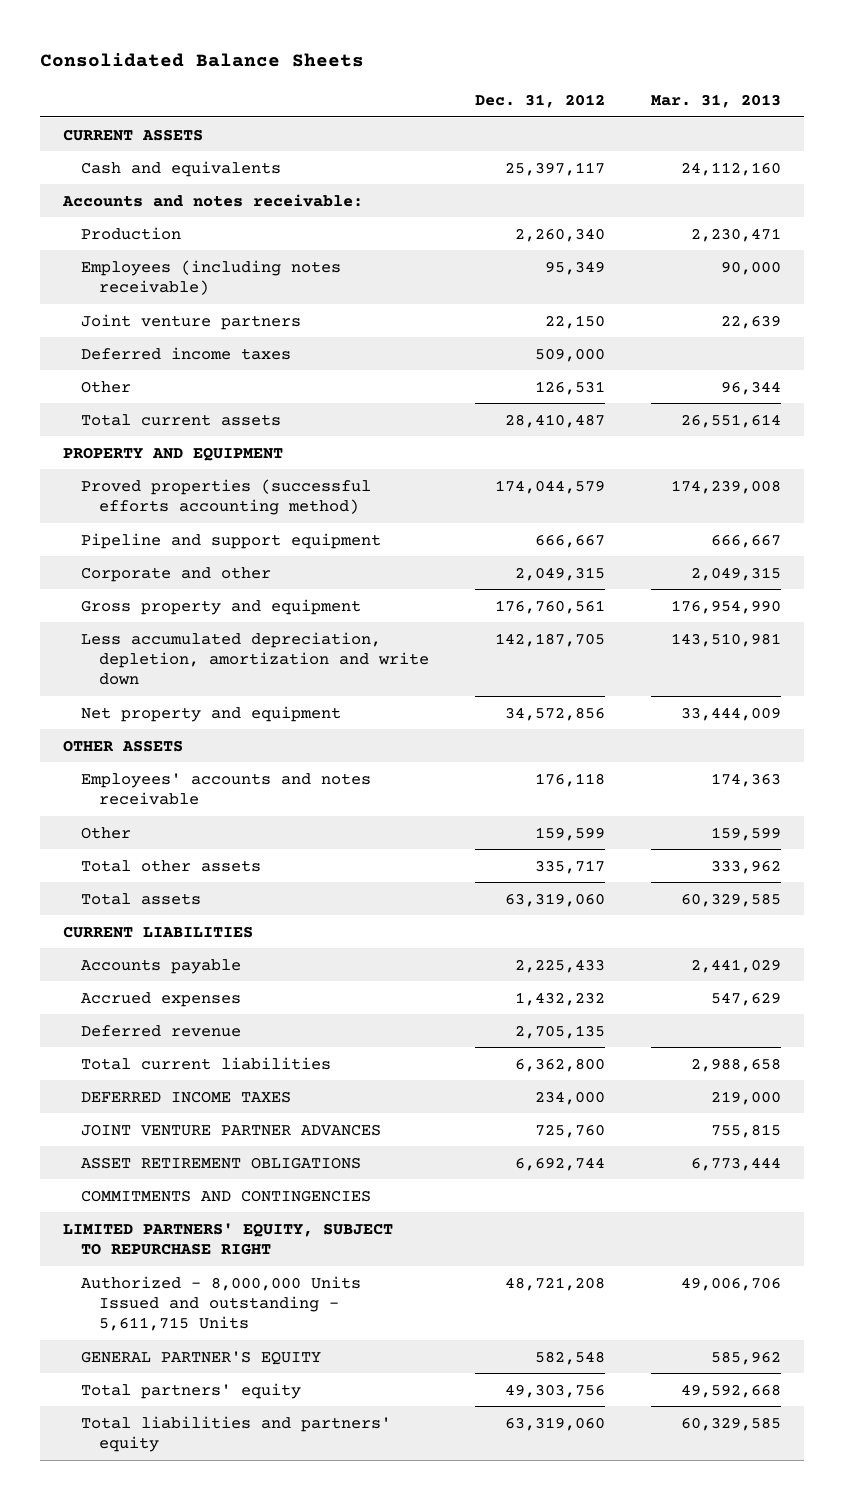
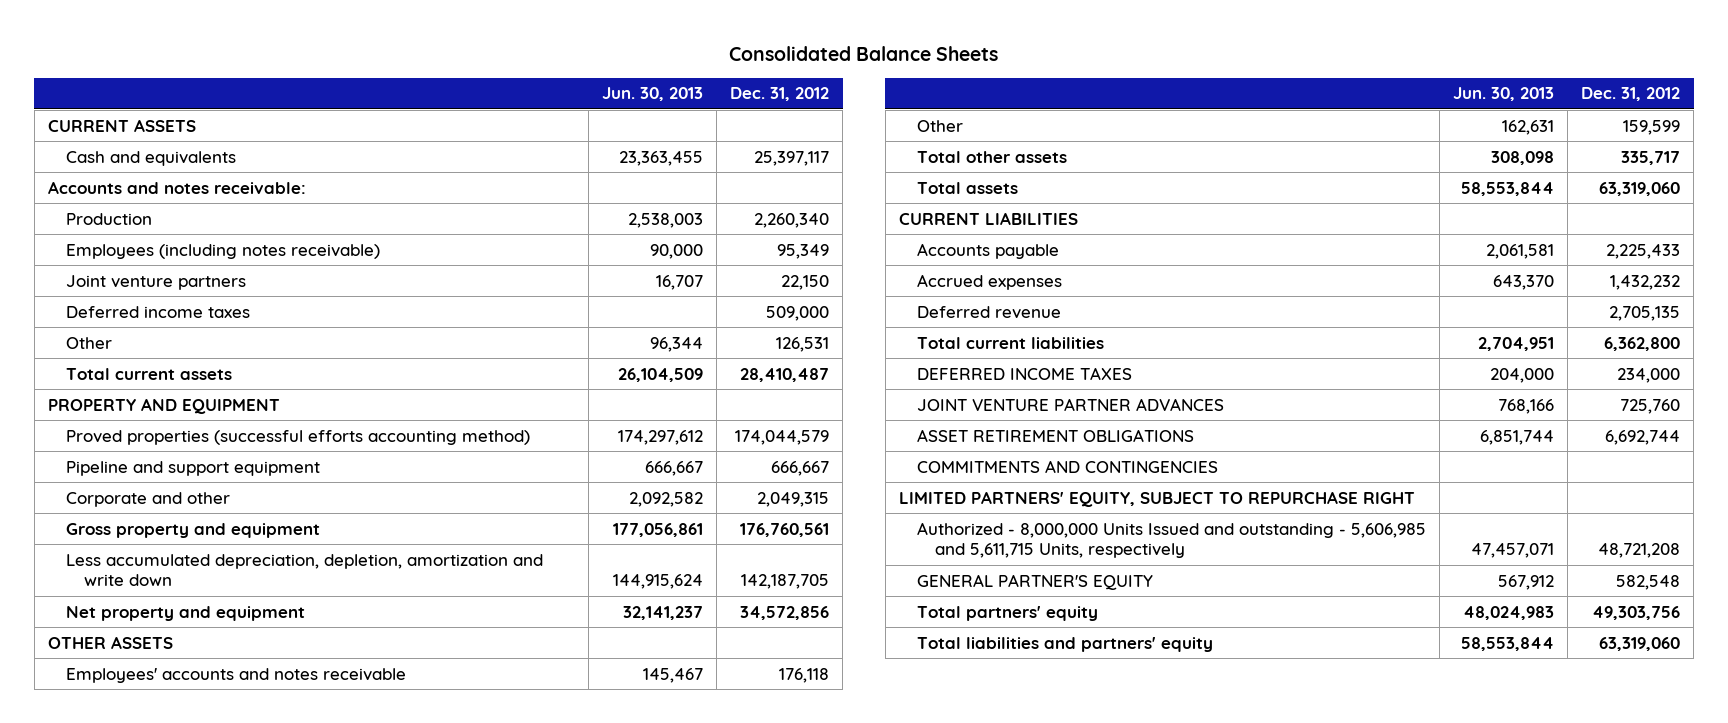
- | Dec. 31, 2012 | Mar. 31, 2013
+ | Jun. 30, 2013 | Dec. 31, 2012
- Authorized - 8,000,000 Units Issued and outstanding - 5,611,715 Units | 48,721,208 | 49,006,706
+ Authorized - 8,000,000 Units Issued and outstanding - 5,606,985 and 5,611,715 Units, respectively | 47,457,071 | 48,721,208

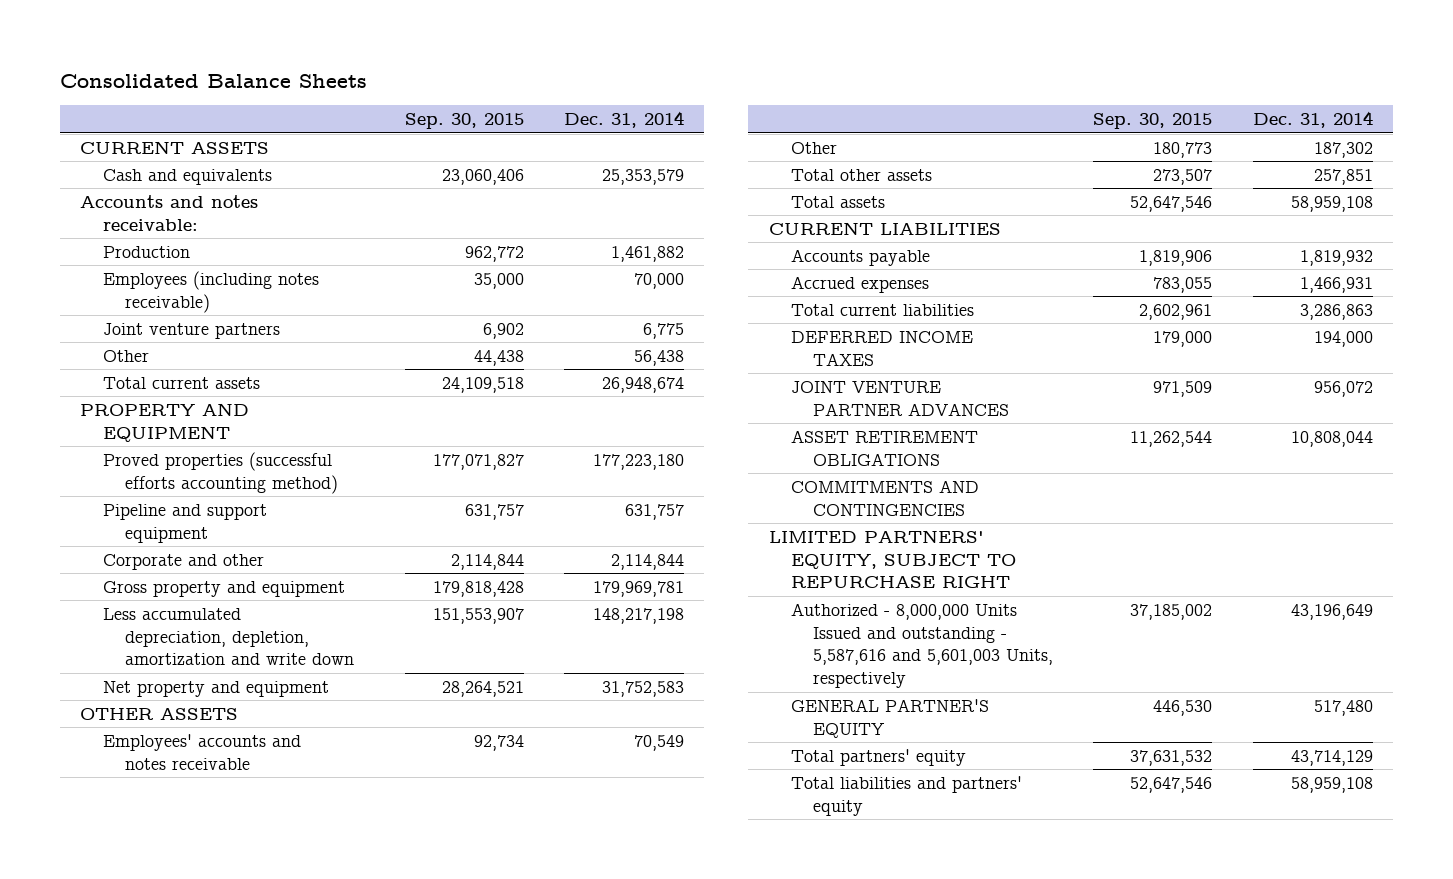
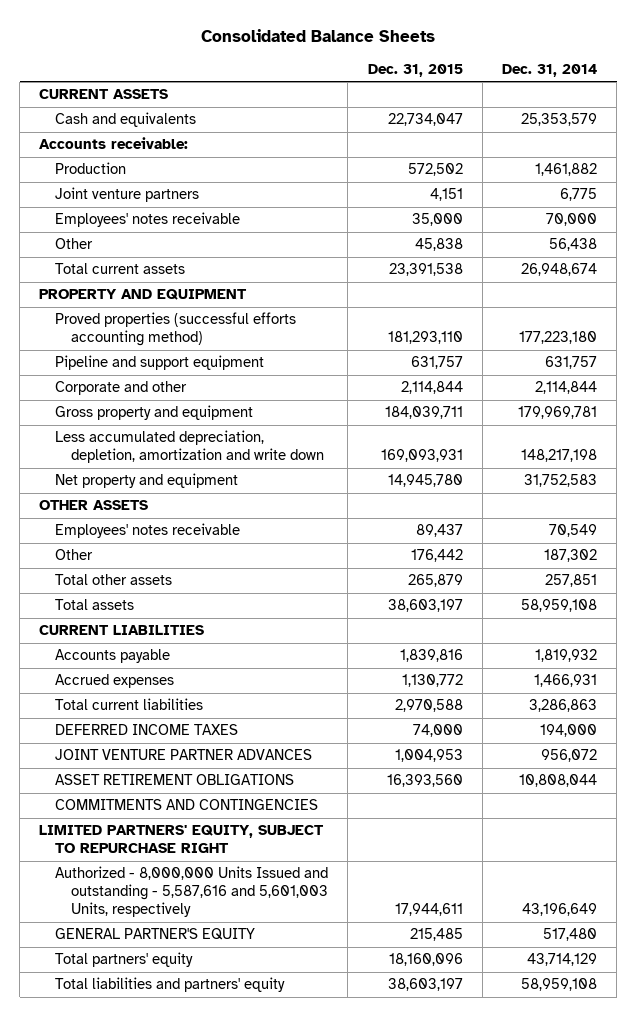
- | Sep. 30, 2015 | Dec. 31, 2014
+ | Dec. 31, 2015 | Dec. 31, 2014
- Accounts and notes receivable:
+ Accounts receivable:
- Employees (including notes receivable) | 35,000 | 70,000
+ Employees' notes receivable | 35,000 | 70,000
- Employees' accounts and notes receivable | 92,734 | 70,549
+ Employees' notes receivable | 89,437 | 70,549

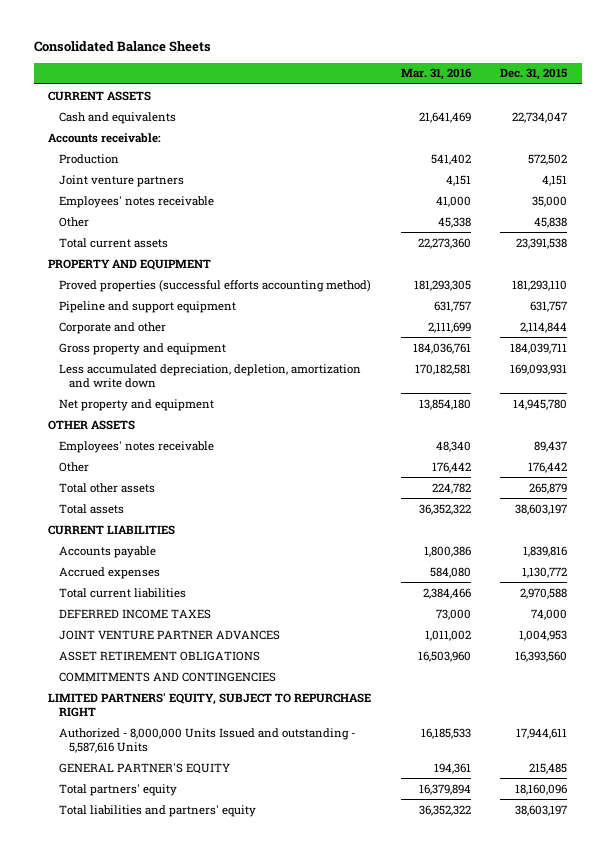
- | Dec. 31, 2015 | Dec. 31, 2014
+ | Mar. 31, 2016 | Dec. 31, 2015
- Authorized - 8,000,000 Units Issued and outstanding - 5,587,616 and 5,601,003 Units, respectively | 17,944,611 | 43,196,649
+ Authorized - 8,000,000 Units Issued and outstanding - 5,587,616 Units | 16,185,533 | 17,944,611

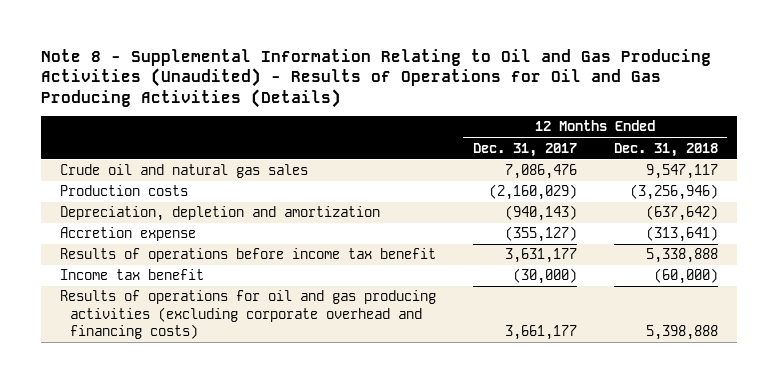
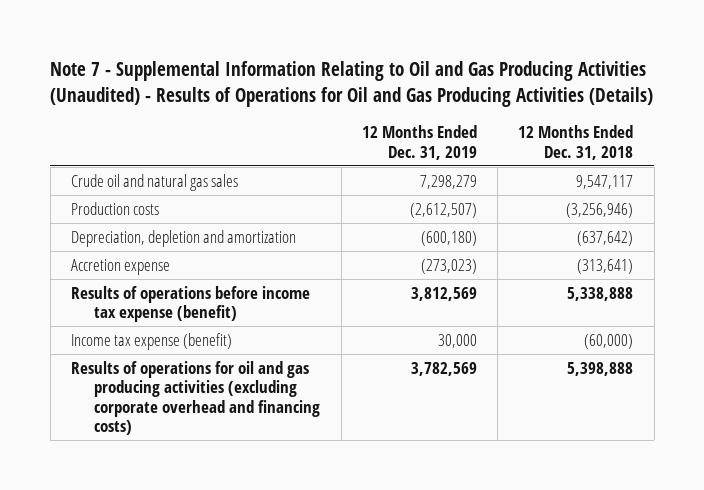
- Note 8 - Supplemental Information Relating to Oil and Gas Producing Activities (Unaudited) - Results of Operations for Oil and Gas Producing Activities (Details)
+ Note 7 - Supplemental Information Relating to Oil and Gas Producing Activities (Unaudited) - Results of Operations for Oil and Gas Producing Activities (Details)
- | 12 Months Ended Dec. 31, 2017 | 12 Months Ended Dec. 31, 2018
+ | 12 Months Ended Dec. 31, 2019 | 12 Months Ended Dec. 31, 2018
- Results of operations before income tax benefit | 3,631,177 | 5,338,888
- Income tax benefit | (30,000) | (60,000)
+ Results of operations before income tax expense (benefit) | 3,812,569 | 5,338,888
+ Income tax expense (benefit) | 30,000 | (60,000)

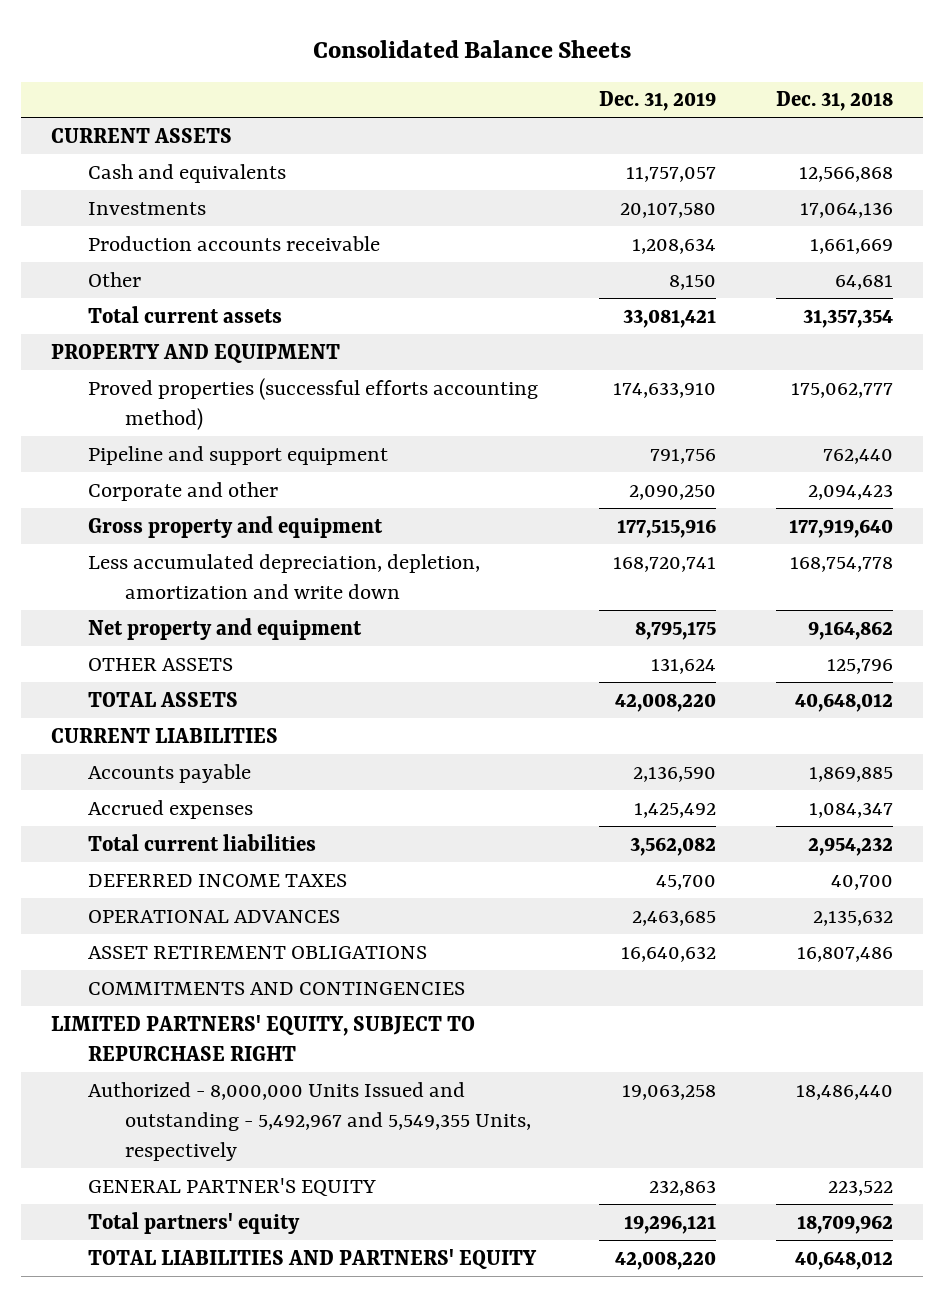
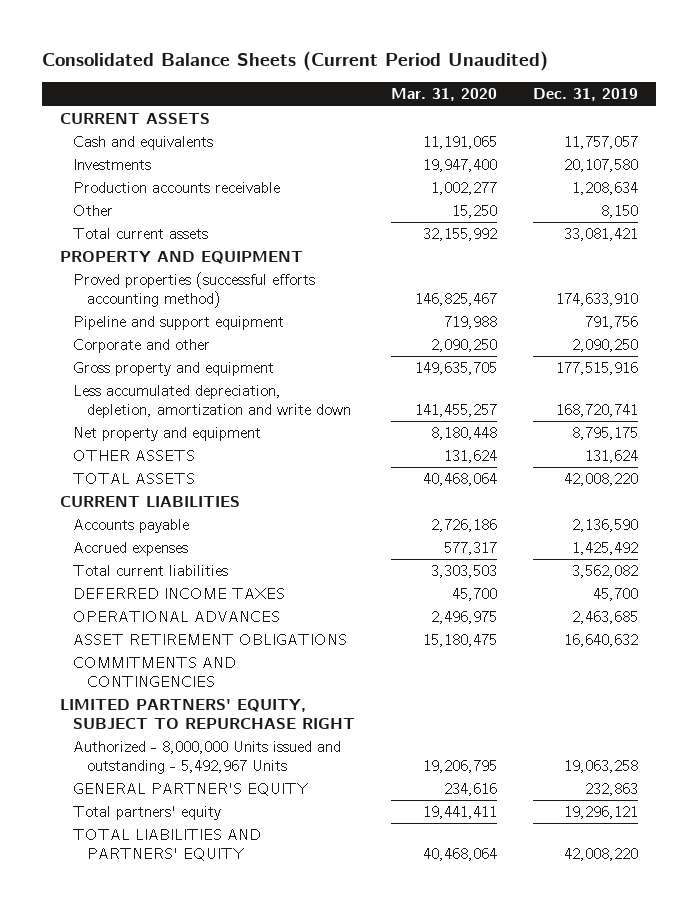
- Consolidated Balance Sheets
+ Consolidated Balance Sheets (Current Period Unaudited)
- | Dec. 31, 2019 | Dec. 31, 2018
+ | Mar. 31, 2020 | Dec. 31, 2019
- Authorized - 8,000,000 Units Issued and outstanding - 5,492,967 and 5,549,355 Units, respectively | 19,063,258 | 18,486,440
+ Authorized - 8,000,000 Units issued and outstanding - 5,492,967 Units | 19,206,795 | 19,063,258

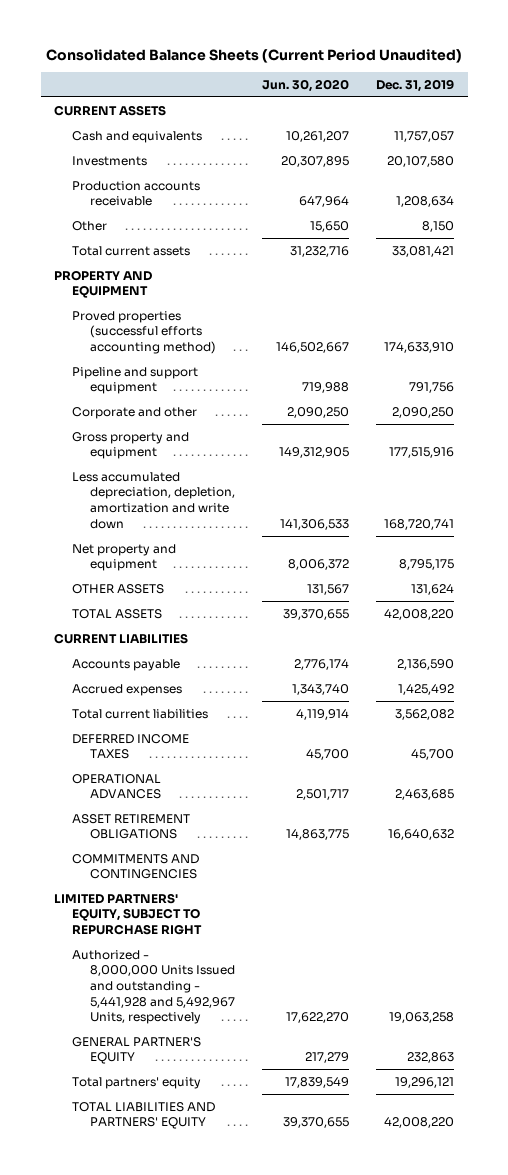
- | Mar. 31, 2020 | Dec. 31, 2019
+ | Jun. 30, 2020 | Dec. 31, 2019
- Authorized - 8,000,000 Units issued and outstanding - 5,492,967 Units | 19,206,795 | 19,063,258
+ Authorized - 8,000,000 Units Issued and outstanding - 5,441,928 and 5,492,967 Units, respectively | 17,622,270 | 19,063,258

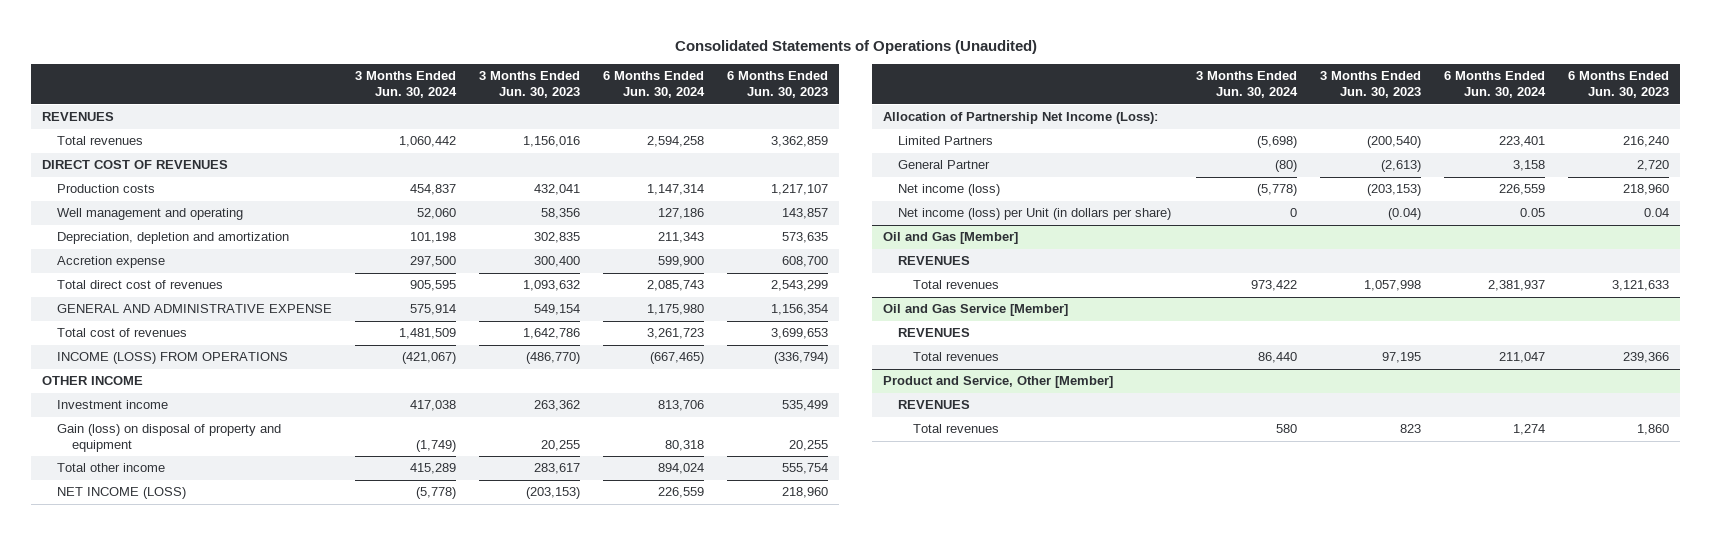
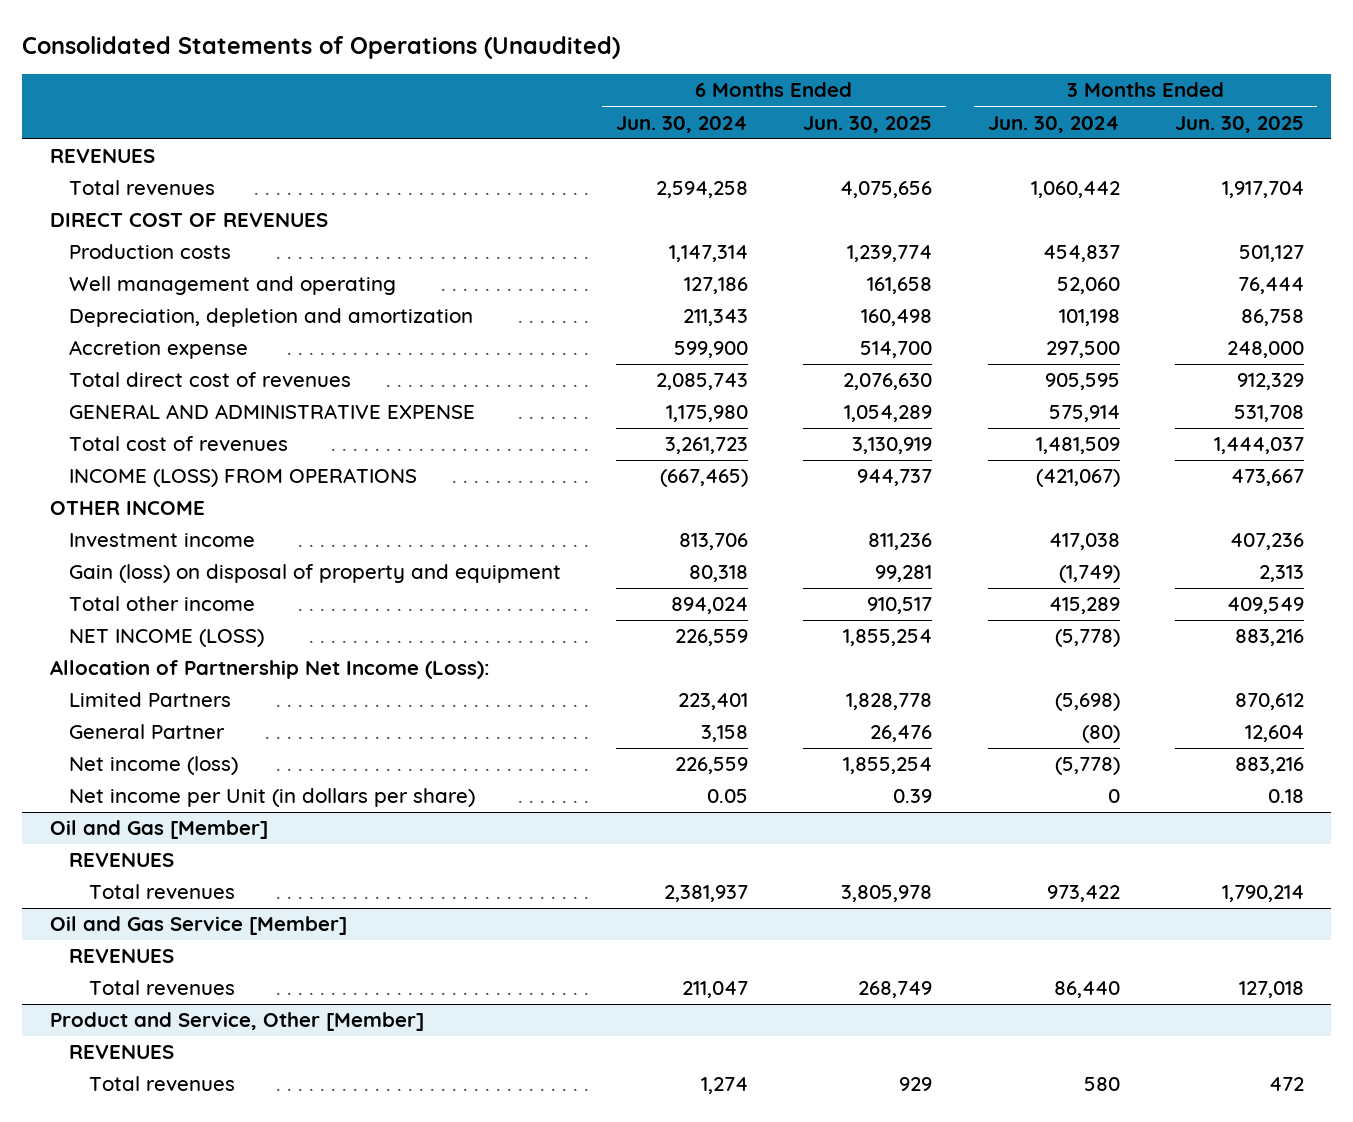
- | 3 Months Ended Jun. 30, 2024 | 3 Months Ended Jun. 30, 2023 | 6 Months Ended Jun. 30, 2024 | 6 Months Ended Jun. 30, 2023
+ | 6 Months Ended Jun. 30, 2024 | 6 Months Ended Jun. 30, 2025 | 3 Months Ended Jun. 30, 2024 | 3 Months Ended Jun. 30, 2025
- Net income (loss) per Unit (in dollars per share) | 0 | (0.04) | 0.05 | 0.04
+ Net income per Unit (in dollars per share) | 0.05 | 0.39 | 0 | 0.18

